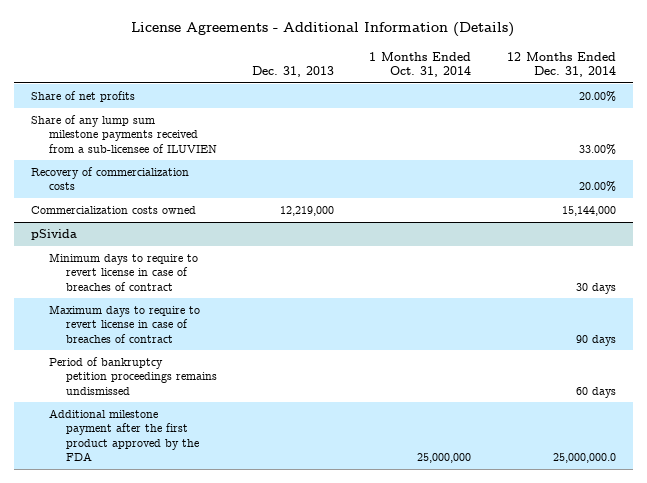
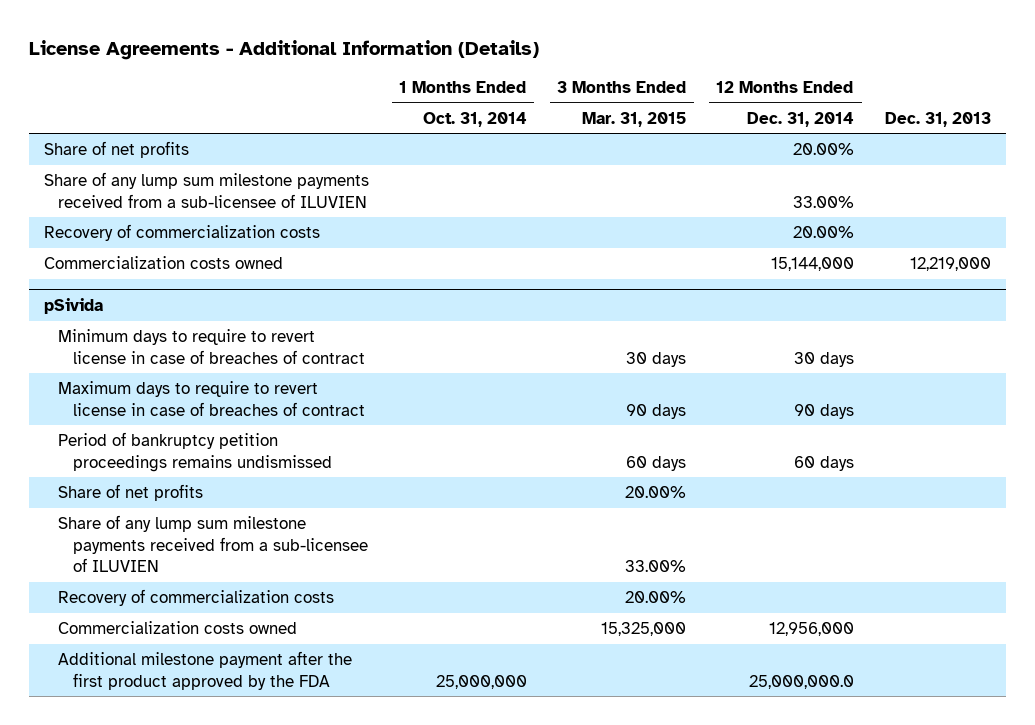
- | Dec. 31, 2013 | 1 Months Ended Oct. 31, 2014 | 12 Months Ended Dec. 31, 2014
+ | 1 Months Ended Oct. 31, 2014 | 3 Months Ended Mar. 31, 2015 | 12 Months Ended Dec. 31, 2014 | Dec. 31, 2013
@ pSivida
+ Share of net profits | | 20.00% | |
+ Share of any lump sum milestone payments received from a sub-licensee of ILUVIEN | | 33.00% | |
+ Recovery of commercialization costs | | 20.00% | |
+ Commercialization costs owned | | 15,325,000 | 12,956,000 |

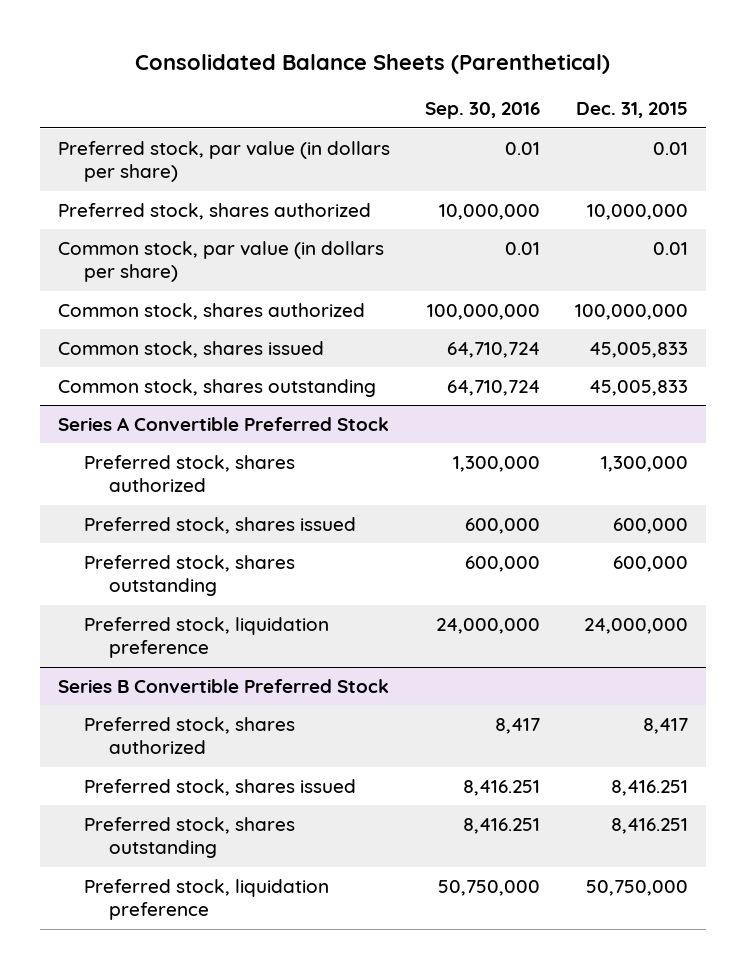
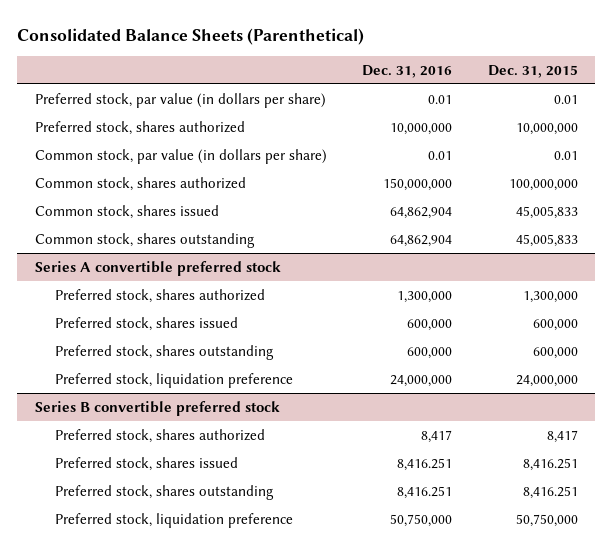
- | Sep. 30, 2016 | Dec. 31, 2015
+ | Dec. 31, 2016 | Dec. 31, 2015
- Series A Convertible Preferred Stock
+ Series A convertible preferred stock
- Series B Convertible Preferred Stock
+ Series B convertible preferred stock

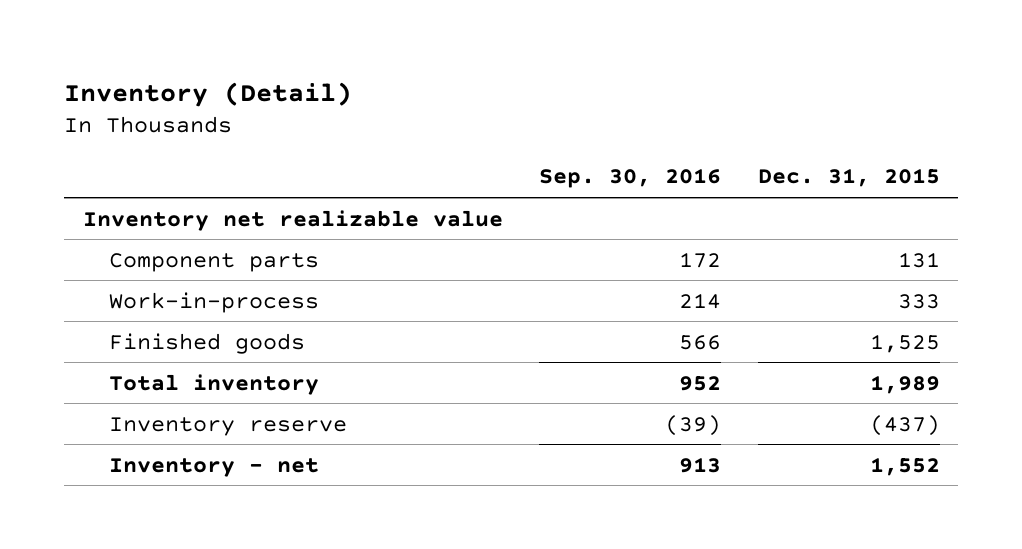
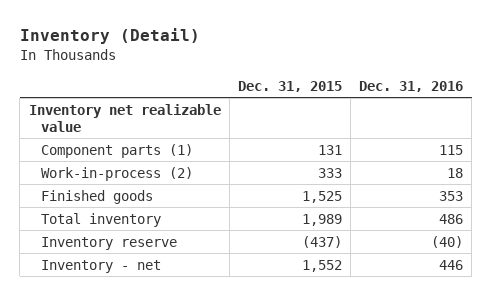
- | Sep. 30, 2016 | Dec. 31, 2015
+ | Dec. 31, 2015 | Dec. 31, 2016
- Component parts | 172 | 131
- Work-in-process | 214 | 333
+ Component parts (1) | 131 | 115
+ Work-in-process (2) | 333 | 18

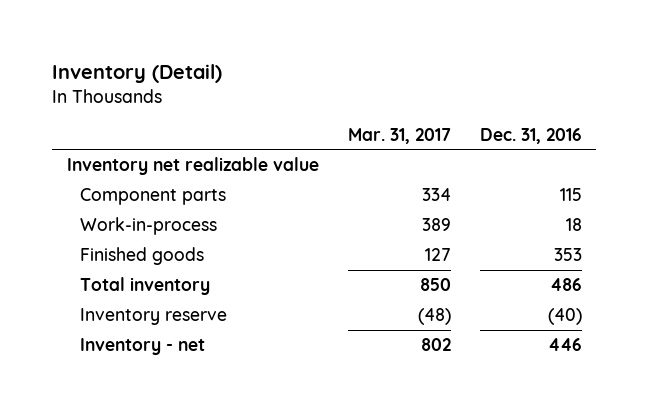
- | Dec. 31, 2015 | Dec. 31, 2016
+ | Mar. 31, 2017 | Dec. 31, 2016
- Component parts (1) | 131 | 115
- Work-in-process (2) | 333 | 18
+ Component parts | 334 | 115
+ Work-in-process | 389 | 18

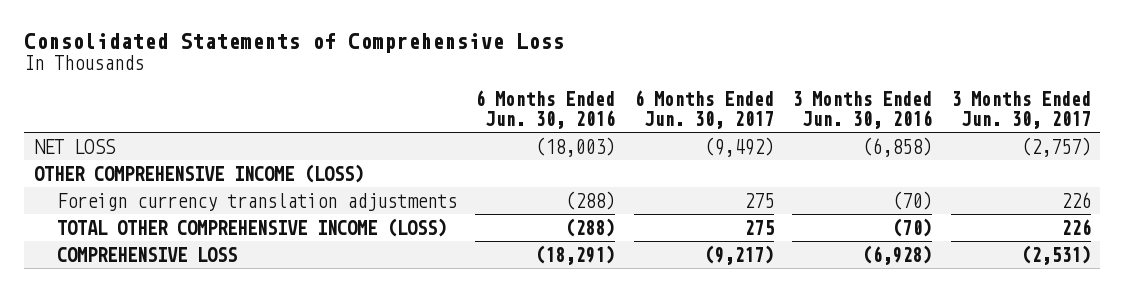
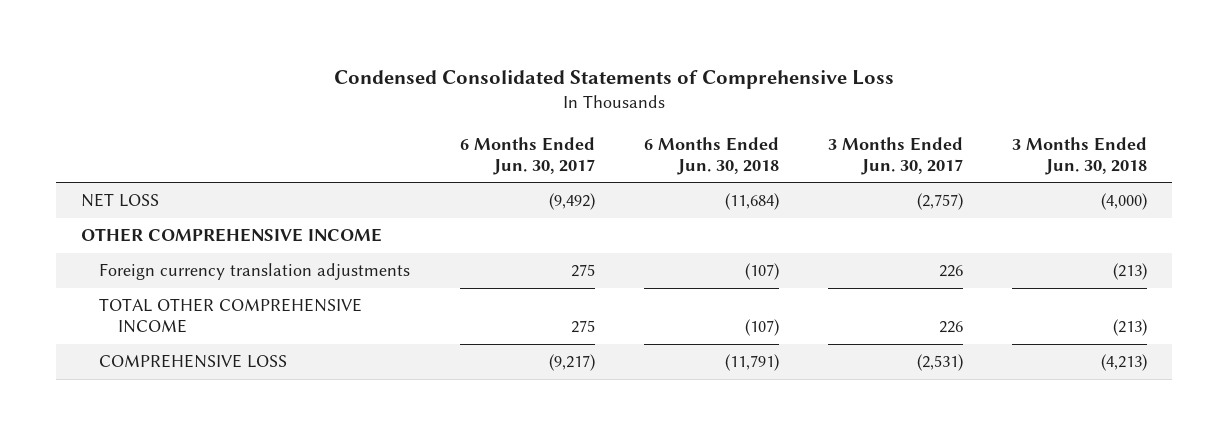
- Consolidated Statements of Comprehensive Loss
+ Condensed Consolidated Statements of Comprehensive Loss
- | 6 Months Ended Jun. 30, 2016 | 6 Months Ended Jun. 30, 2017 | 3 Months Ended Jun. 30, 2016 | 3 Months Ended Jun. 30, 2017
+ | 6 Months Ended Jun. 30, 2017 | 6 Months Ended Jun. 30, 2018 | 3 Months Ended Jun. 30, 2017 | 3 Months Ended Jun. 30, 2018
- OTHER COMPREHENSIVE INCOME (LOSS)
+ OTHER COMPREHENSIVE INCOME
- TOTAL OTHER COMPREHENSIVE INCOME (LOSS) | (288) | 275 | (70) | 226
+ TOTAL OTHER COMPREHENSIVE INCOME | 275 | (107) | 226 | (213)

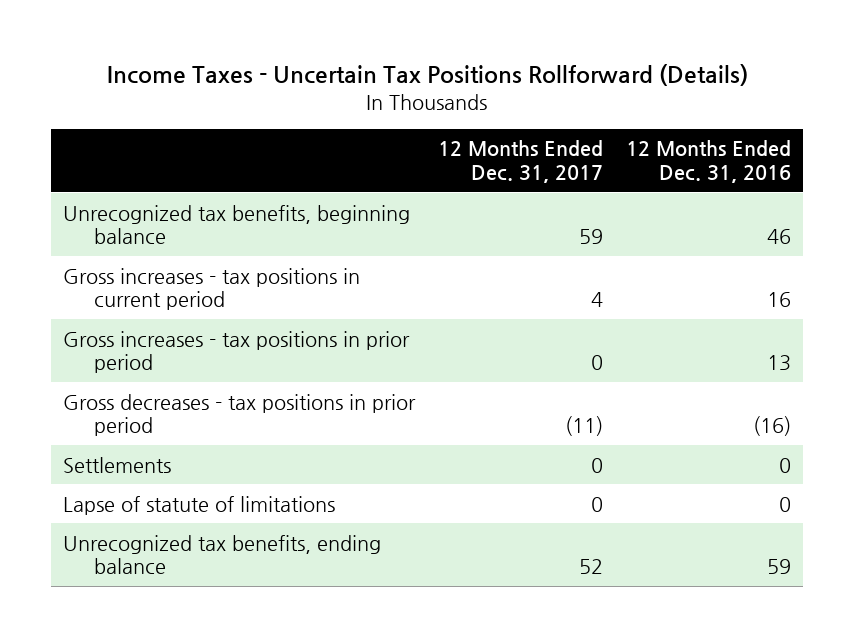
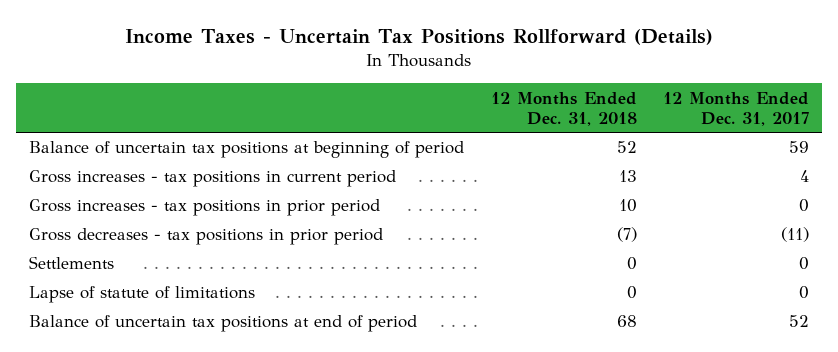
- | 12 Months Ended Dec. 31, 2017 | 12 Months Ended Dec. 31, 2016
+ | 12 Months Ended Dec. 31, 2018 | 12 Months Ended Dec. 31, 2017
- Unrecognized tax benefits, beginning balance | 59 | 46
+ Balance of uncertain tax positions at beginning of period | 52 | 59
- Unrecognized tax benefits, ending balance | 52 | 59
+ Balance of uncertain tax positions at end of period | 68 | 52

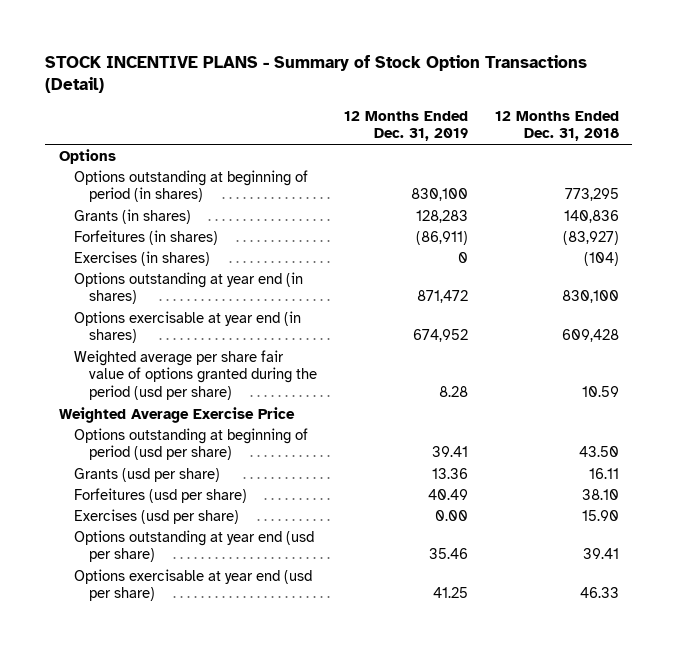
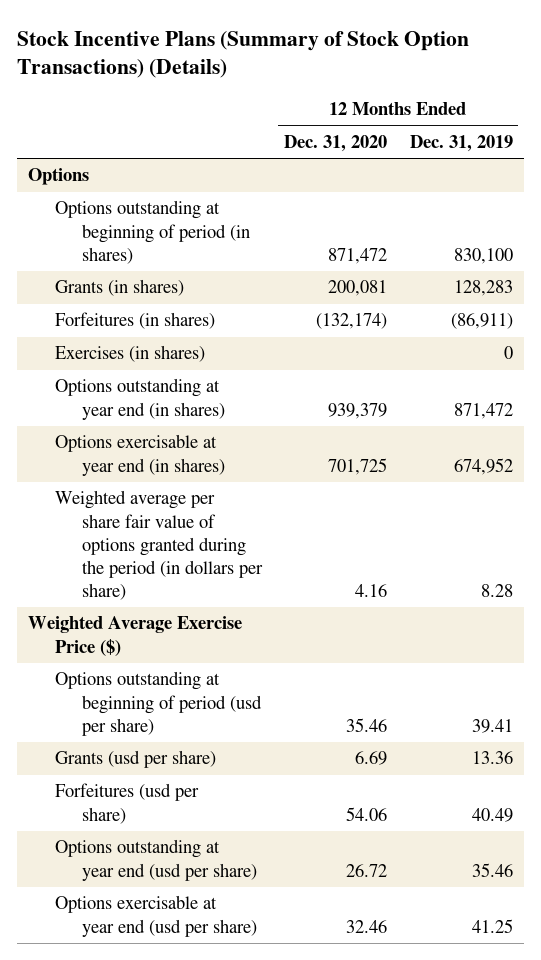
- STOCK INCENTIVE PLANS - Summary of Stock Option Transactions (Detail)
+ Stock Incentive Plans (Summary of Stock Option Transactions) (Details)
- | 12 Months Ended Dec. 31, 2019 | 12 Months Ended Dec. 31, 2018
+ | 12 Months Ended Dec. 31, 2020 | 12 Months Ended Dec. 31, 2019
- Weighted average per share fair value of options granted during the period (usd per share) | 8.28 | 10.59
- Weighted Average Exercise Price
+ Weighted average per share fair value of options granted during the period (in dollars per share) | 4.16 | 8.28
+ Weighted Average Exercise Price ($)
- Exercises (usd per share) | 0.00 | 15.90

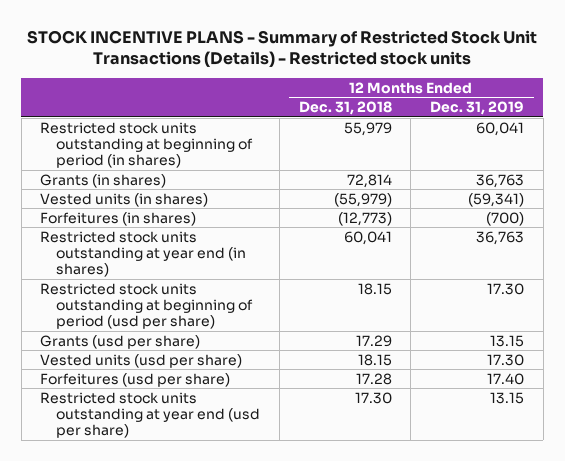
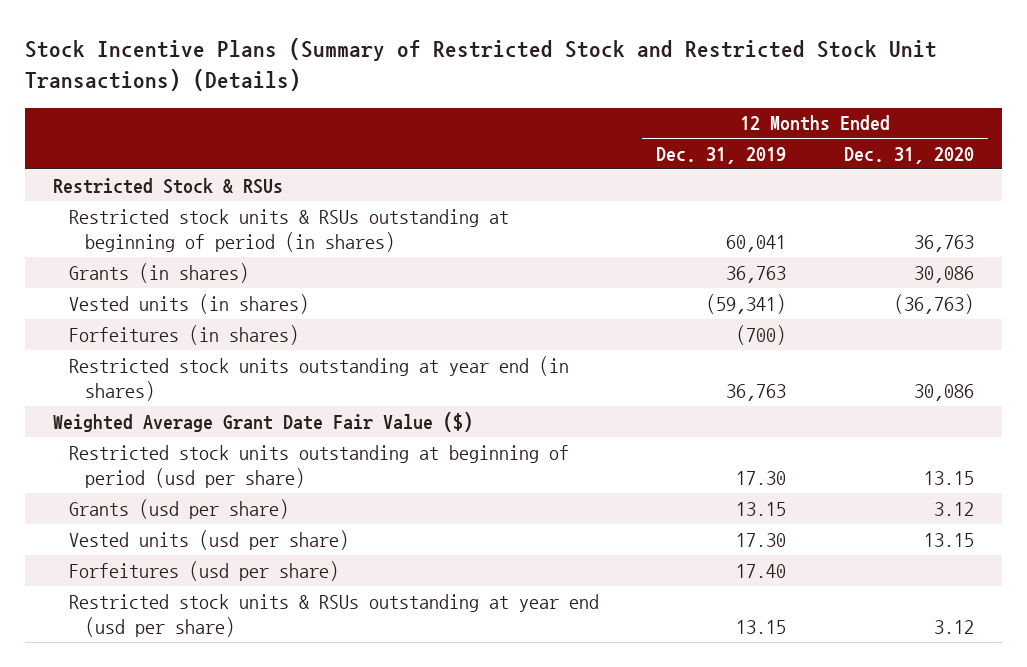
- STOCK INCENTIVE PLANS - Summary of Restricted Stock Unit Transactions (Details) - Restricted stock units
+ Stock Incentive Plans (Summary of Restricted Stock and Restricted Stock Unit Transactions) (Details)
- | 12 Months Ended Dec. 31, 2018 | 12 Months Ended Dec. 31, 2019
+ | 12 Months Ended Dec. 31, 2019 | 12 Months Ended Dec. 31, 2020
- Restricted stock units outstanding at beginning of period (in shares) | 55,979 | 60,041
+ Restricted Stock & RSUs
+ Restricted stock units & RSUs outstanding at beginning of period (in shares) | 60,041 | 36,763
+ Weighted Average Grant Date Fair Value ($)
- Restricted stock units outstanding at year end (usd per share) | 17.30 | 13.15
+ Restricted stock units & RSUs outstanding at year end (usd per share) | 13.15 | 3.12

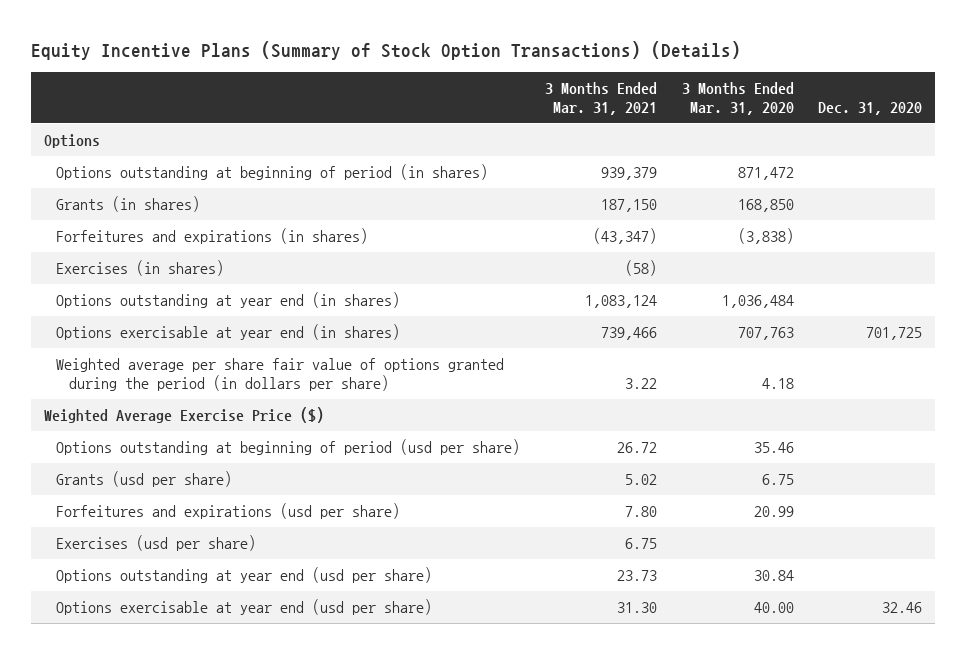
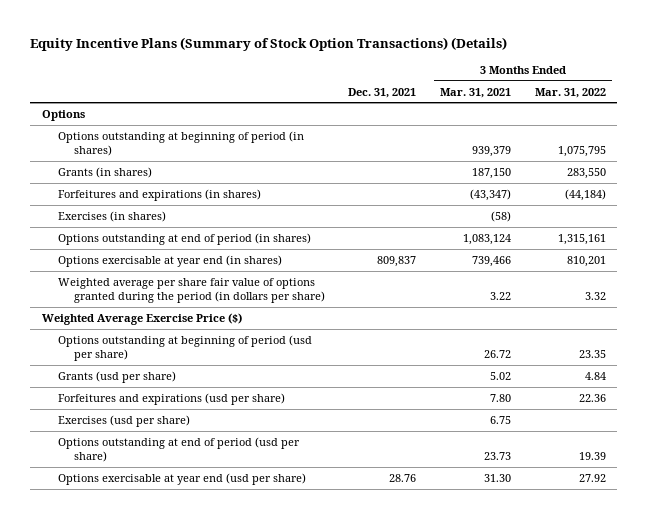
- | 3 Months Ended Mar. 31, 2021 | 3 Months Ended Mar. 31, 2020 | Dec. 31, 2020
+ | Dec. 31, 2021 | 3 Months Ended Mar. 31, 2021 | 3 Months Ended Mar. 31, 2022
- Options outstanding at year end (in shares) | 1,083,124 | 1,036,484 |
+ Options outstanding at end of period (in shares) | | 1,083,124 | 1,315,161
- Options outstanding at year end (usd per share) | 23.73 | 30.84 |
+ Options outstanding at end of period (usd per share) | | 23.73 | 19.39

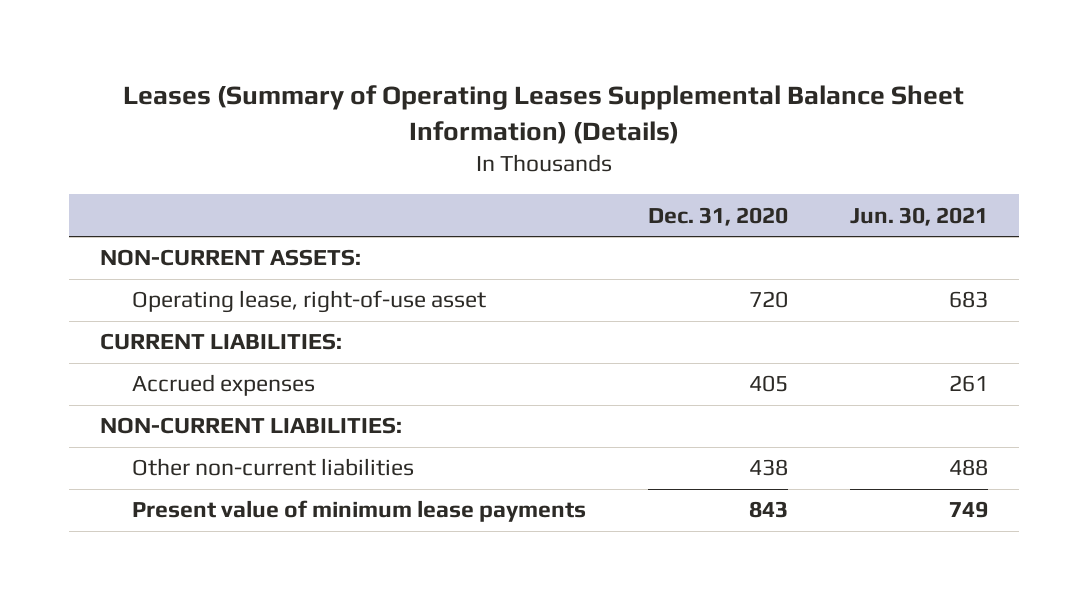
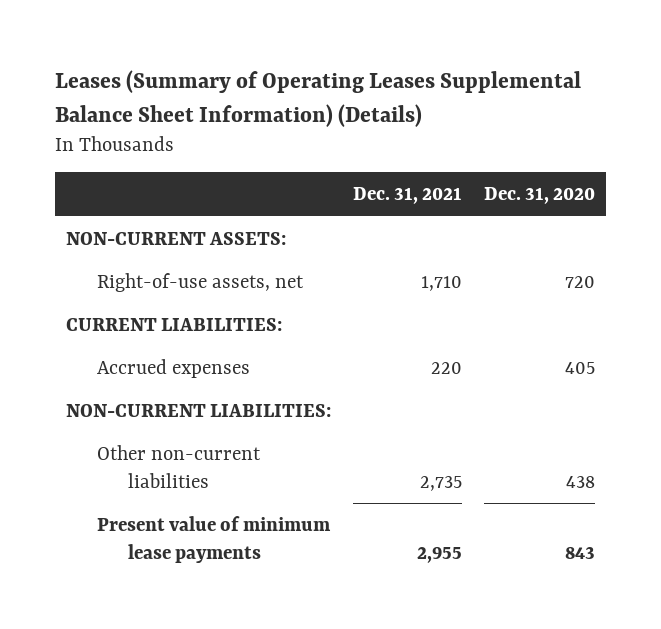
- | Dec. 31, 2020 | Jun. 30, 2021
+ | Dec. 31, 2021 | Dec. 31, 2020
- Operating lease, right-of-use asset | 720 | 683
+ Right-of-use assets, net | 1,710 | 720

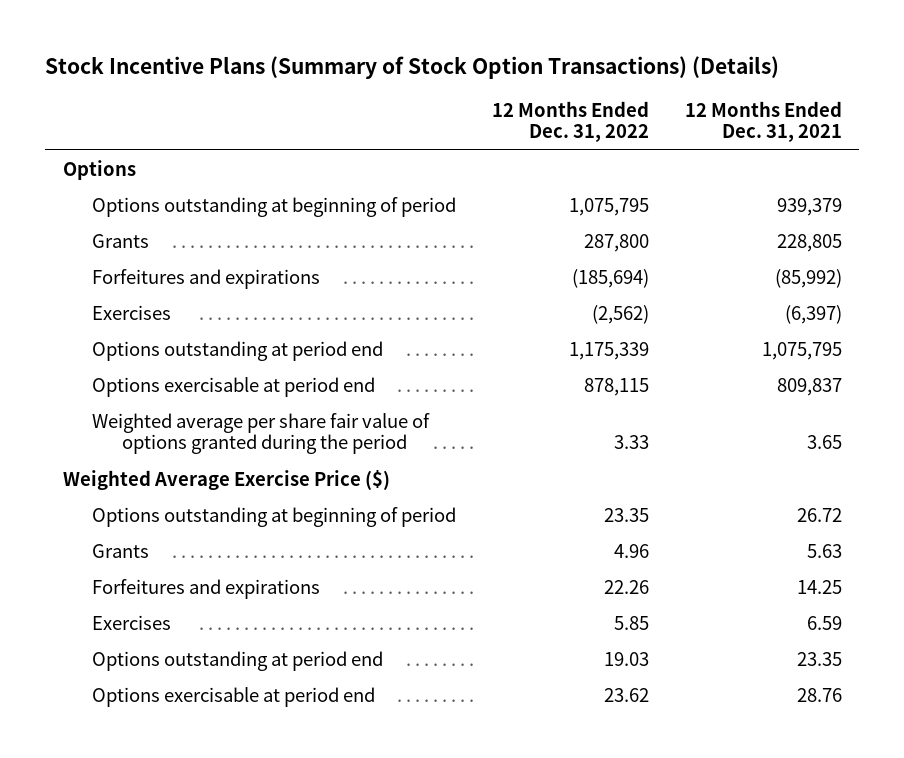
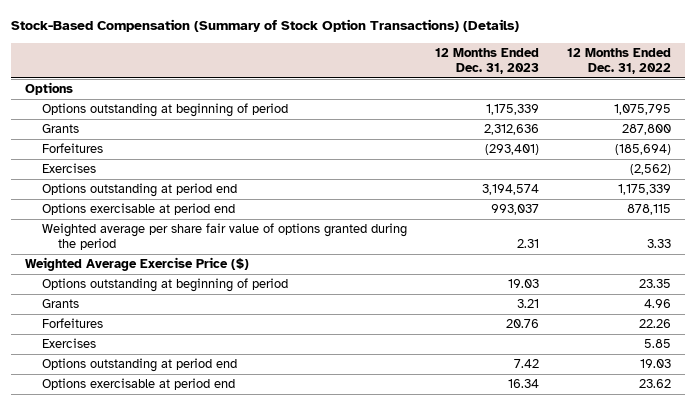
- Stock Incentive Plans (Summary of Stock Option Transactions) (Details)
+ Stock-Based Compensation (Summary of Stock Option Transactions) (Details)
- | 12 Months Ended Dec. 31, 2022 | 12 Months Ended Dec. 31, 2021
+ | 12 Months Ended Dec. 31, 2023 | 12 Months Ended Dec. 31, 2022
- Forfeitures and expirations | (185,694) | (85,992)
+ Forfeitures | (293,401) | (185,694)
- Forfeitures and expirations | 22.26 | 14.25
+ Forfeitures | 20.76 | 22.26

